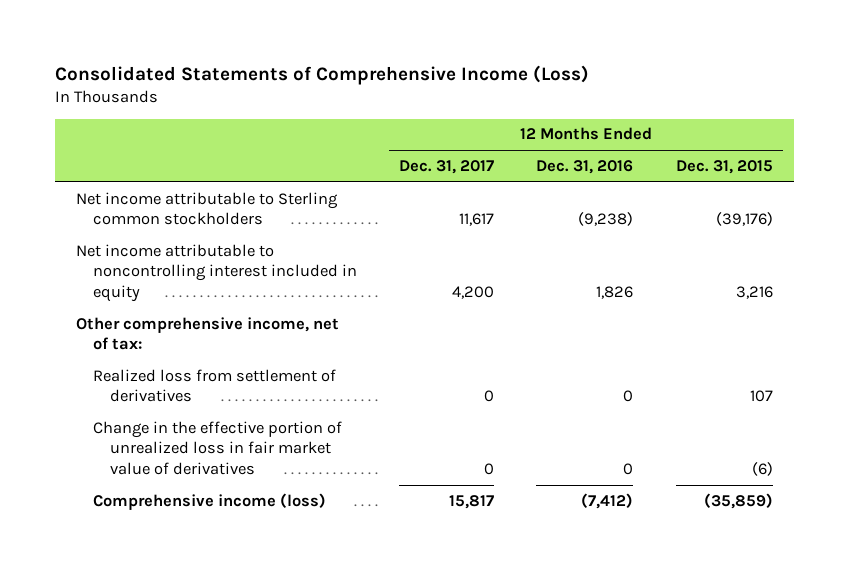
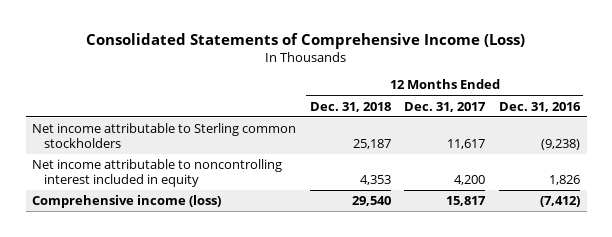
- | 12 Months Ended Dec. 31, 2017 | 12 Months Ended Dec. 31, 2016 | 12 Months Ended Dec. 31, 2015
+ | 12 Months Ended Dec. 31, 2018 | 12 Months Ended Dec. 31, 2017 | 12 Months Ended Dec. 31, 2016
- Other comprehensive income, net of tax:
- Realized loss from settlement of derivatives | 0 | 0 | 107
- Change in the effective portion of unrealized loss in fair market value of derivatives | 0 | 0 | (6)

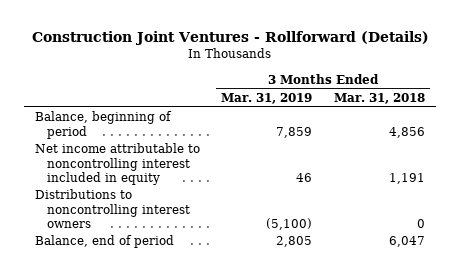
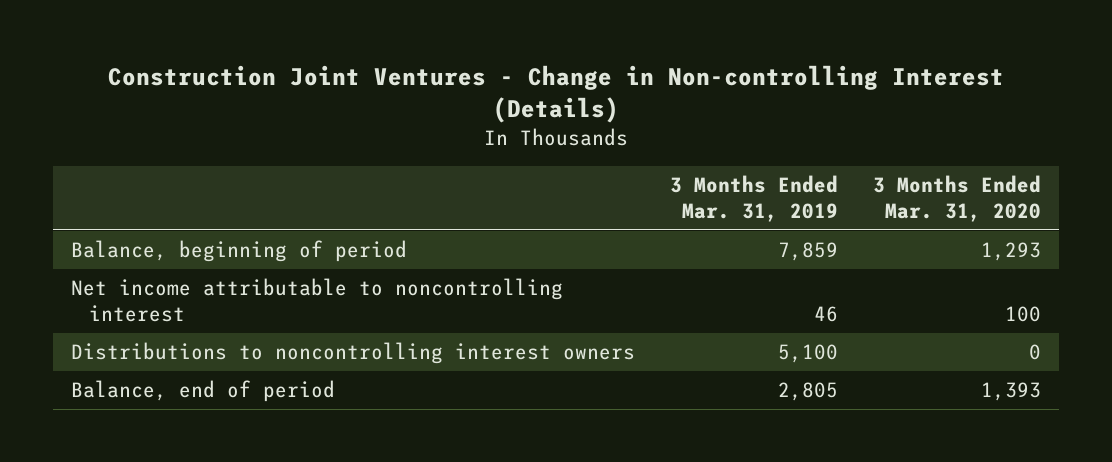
- Construction Joint Ventures - Rollforward (Details)
+ Construction Joint Ventures - Change in Non-controlling Interest (Details)
- | 3 Months Ended Mar. 31, 2019 | 3 Months Ended Mar. 31, 2018
+ | 3 Months Ended Mar. 31, 2019 | 3 Months Ended Mar. 31, 2020
- Net income attributable to noncontrolling interest included in equity | 46 | 1,191
- Distributions to noncontrolling interest owners | (5,100) | 0
+ Net income attributable to noncontrolling interest | 46 | 100
+ Distributions to noncontrolling interest owners | 5,100 | 0

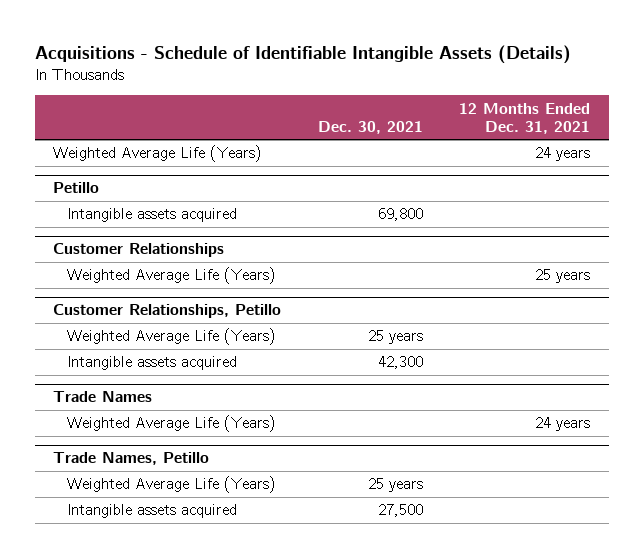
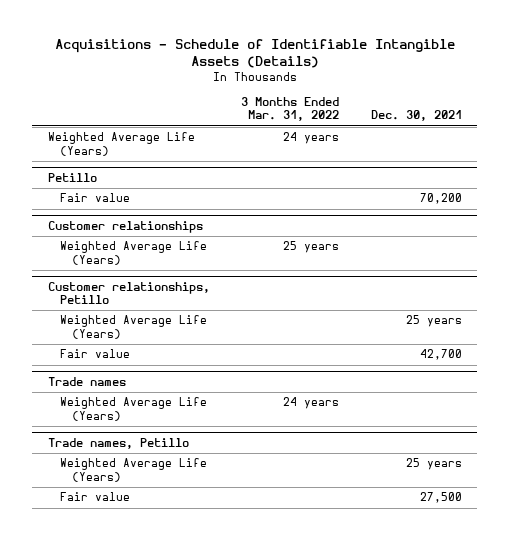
- | Dec. 30, 2021 | 12 Months Ended Dec. 31, 2021
+ | 3 Months Ended Mar. 31, 2022 | Dec. 30, 2021
@ Petillo
- Intangible assets acquired | 69,800 |
- Customer Relationships
@ Petillo
+ Fair value | | 70,200
+ Customer relationships
- Customer Relationships, Petillo
+ Customer relationships, Petillo
- Intangible assets acquired | 42,300 |
- Trade Names
+ Fair value | | 42,700
+ Trade names
- Trade Names, Petillo
+ Trade names, Petillo
- Intangible assets acquired | 27,500 |
+ Fair value | | 27,500

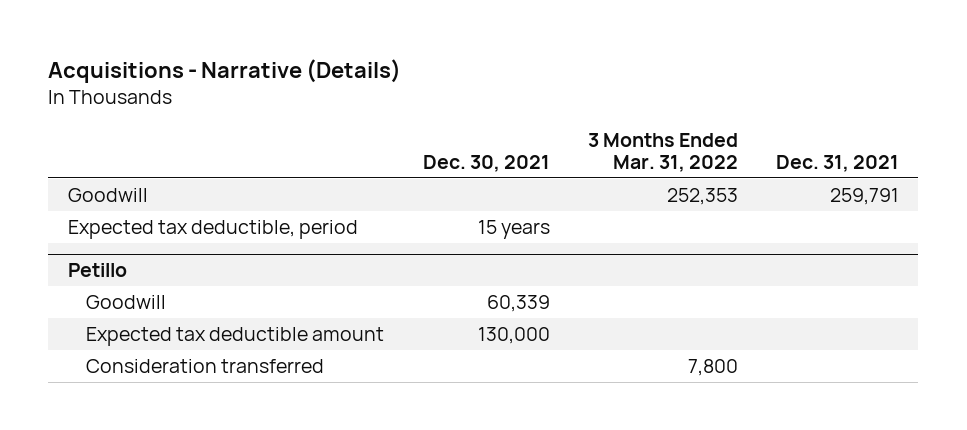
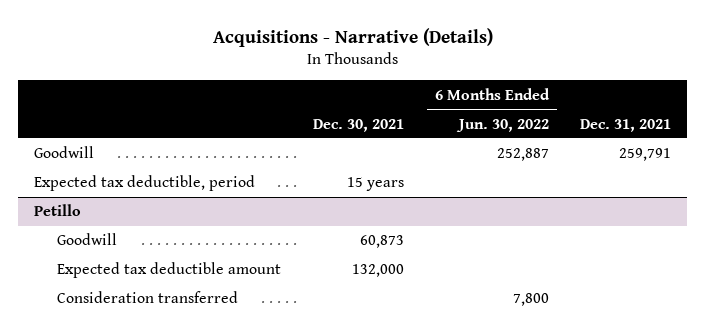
- | Dec. 30, 2021 | 3 Months Ended Mar. 31, 2022 | Dec. 31, 2021
+ | Dec. 30, 2021 | 6 Months Ended Jun. 30, 2022 | Dec. 31, 2021
@ Petillo
- Goodwill | 60,339 | |
- Expected tax deductible amount | 130,000 | |
+ Goodwill | 60,873 | |
+ Expected tax deductible amount | 132,000 | |

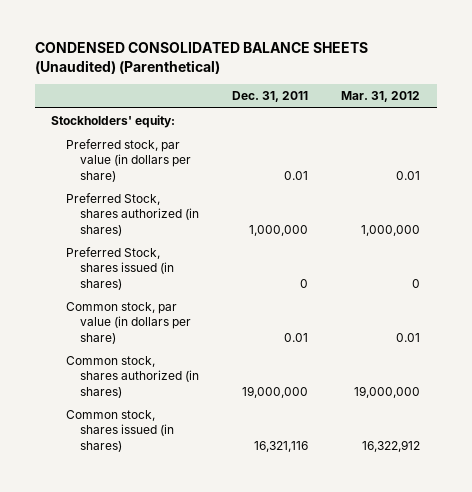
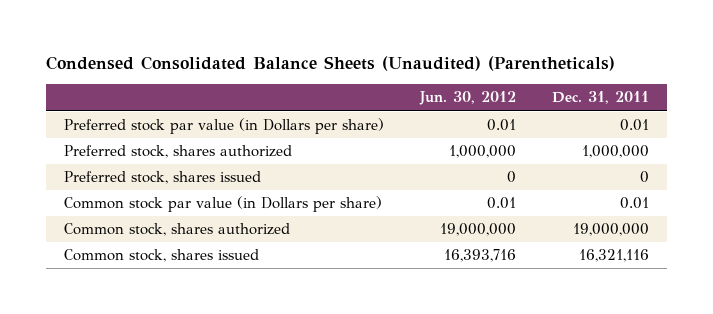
- CONDENSED CONSOLIDATED BALANCE SHEETS (Unaudited) (Parenthetical)
+ Condensed Consolidated Balance Sheets (Unaudited) (Parentheticals)
- | Dec. 31, 2011 | Mar. 31, 2012
+ | Jun. 30, 2012 | Dec. 31, 2011
- Stockholders' equity:
- Preferred stock, par value (in dollars per share) | 0.01 | 0.01
- Preferred Stock, shares authorized (in shares) | 1,000,000 | 1,000,000
- Preferred Stock, shares issued (in shares) | 0 | 0
- Common stock, par value (in dollars per share) | 0.01 | 0.01
- Common stock, shares authorized (in shares) | 19,000,000 | 19,000,000
- Common stock, shares issued (in shares) | 16,321,116 | 16,322,912
+ Preferred stock par value (in Dollars per share) | 0.01 | 0.01
+ Preferred stock, shares authorized | 1,000,000 | 1,000,000
+ Preferred stock, shares issued | 0 | 0
+ Common stock par value (in Dollars per share) | 0.01 | 0.01
+ Common stock, shares authorized | 19,000,000 | 19,000,000
+ Common stock, shares issued | 16,393,716 | 16,321,116

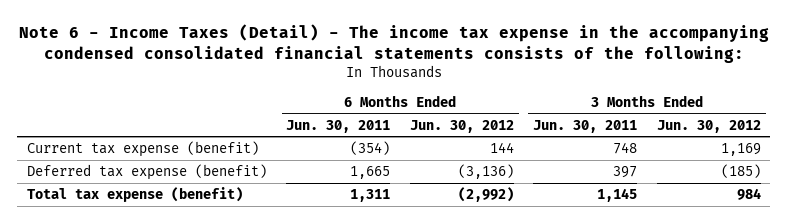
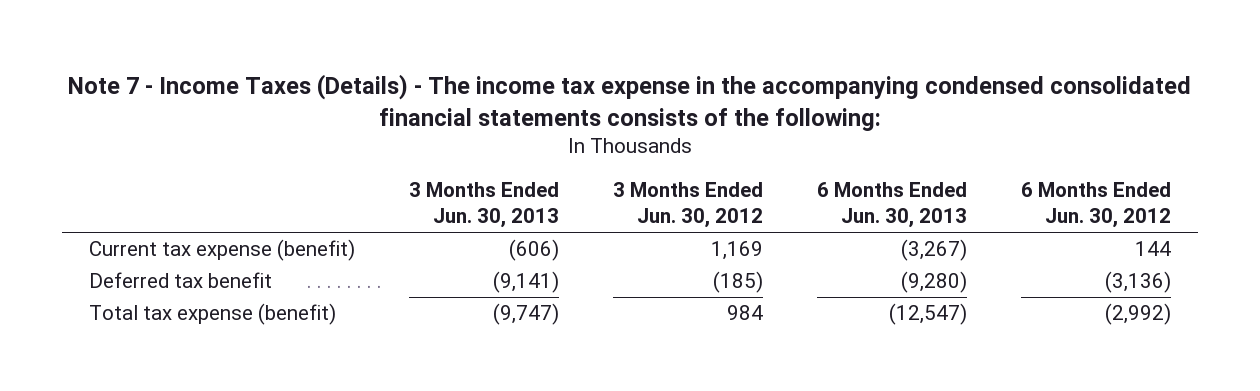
- Note 6 - Income Taxes (Detail) - The income tax expense in the accompanying condensed consolidated financial statements consists of the following:
+ Note 7 - Income Taxes (Details) - The income tax expense in the accompanying condensed consolidated financial statements consists of the following:
- | 6 Months Ended Jun. 30, 2011 | 6 Months Ended Jun. 30, 2012 | 3 Months Ended Jun. 30, 2011 | 3 Months Ended Jun. 30, 2012
+ | 3 Months Ended Jun. 30, 2013 | 3 Months Ended Jun. 30, 2012 | 6 Months Ended Jun. 30, 2013 | 6 Months Ended Jun. 30, 2012
- Deferred tax expense (benefit) | 1,665 | (3,136) | 397 | (185)
+ Deferred tax benefit | (9,141) | (185) | (9,280) | (3,136)

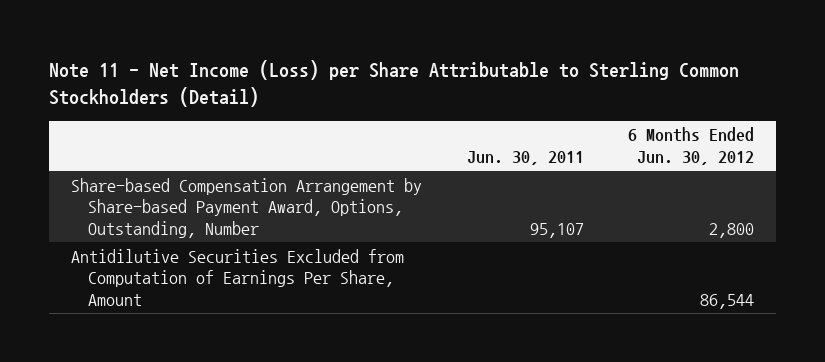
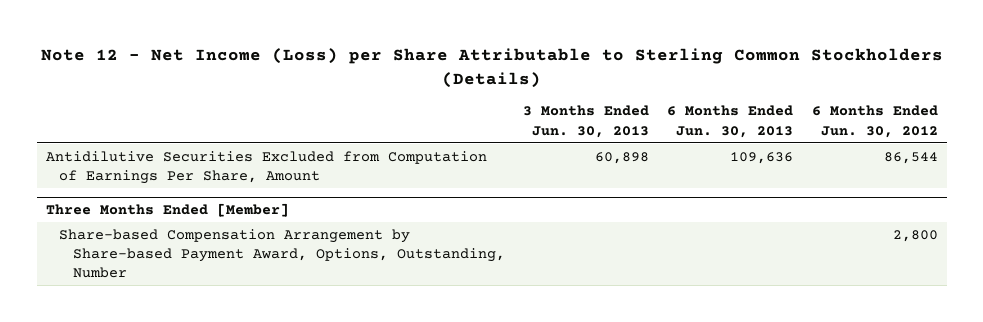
- Note 11 - Net Income (Loss) per Share Attributable to Sterling Common Stockholders (Detail)
+ Note 12 - Net Income (Loss) per Share Attributable to Sterling Common Stockholders (Details)
- | Jun. 30, 2011 | 6 Months Ended Jun. 30, 2012
+ | 3 Months Ended Jun. 30, 2013 | 6 Months Ended Jun. 30, 2013 | 6 Months Ended Jun. 30, 2012
- Share-based Compensation Arrangement by Share-based Payment Award, Options, Outstanding, Number | 95,107 | 2,800
+ Three Months Ended [Member]
+ Share-based Compensation Arrangement by Share-based Payment Award, Options, Outstanding, Number | | | 2,800

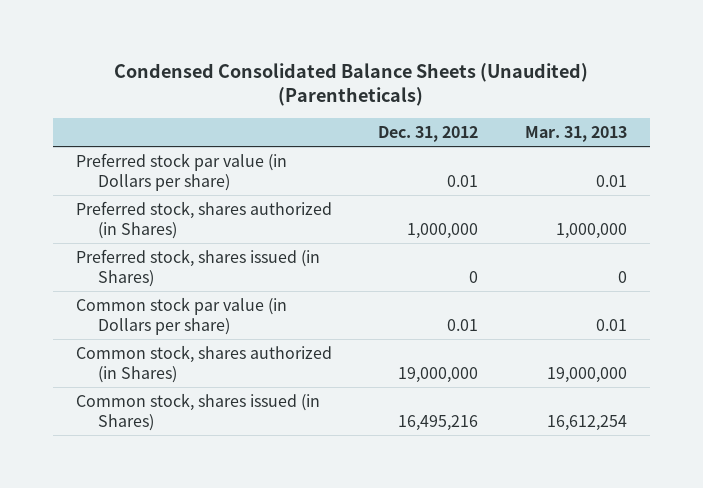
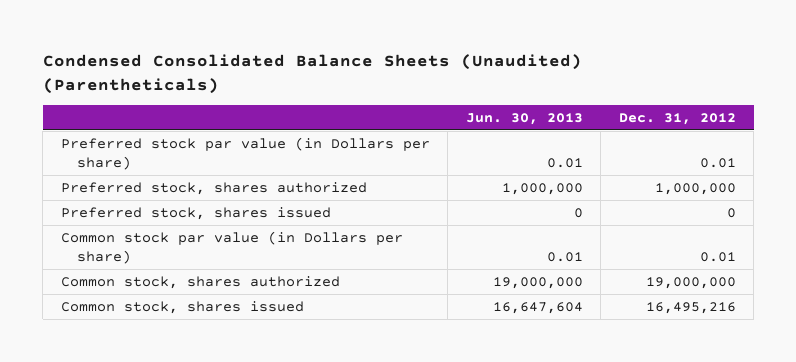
- | Dec. 31, 2012 | Mar. 31, 2013
+ | Jun. 30, 2013 | Dec. 31, 2012
- Preferred stock, shares authorized (in Shares) | 1,000,000 | 1,000,000
- Preferred stock, shares issued (in Shares) | 0 | 0
+ Preferred stock, shares authorized | 1,000,000 | 1,000,000
+ Preferred stock, shares issued | 0 | 0
- Common stock, shares authorized (in Shares) | 19,000,000 | 19,000,000
- Common stock, shares issued (in Shares) | 16,495,216 | 16,612,254
+ Common stock, shares authorized | 19,000,000 | 19,000,000
+ Common stock, shares issued | 16,647,604 | 16,495,216

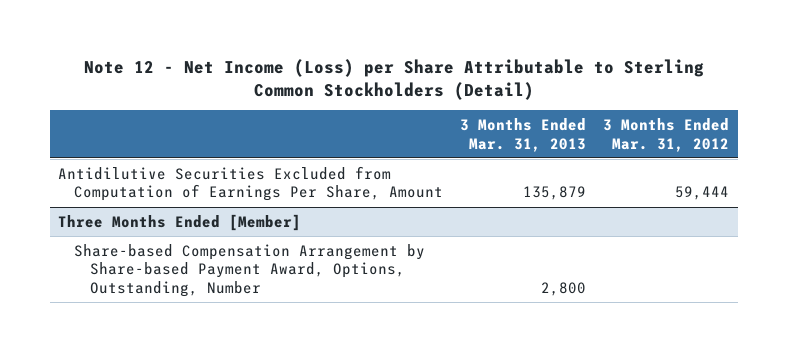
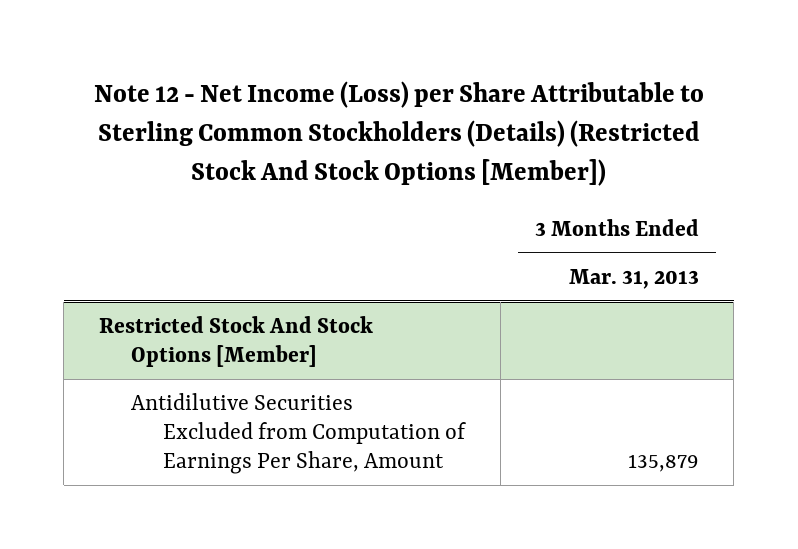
- Note 12 - Net Income (Loss) per Share Attributable to Sterling Common Stockholders (Detail)
+ Note 12 - Net Income (Loss) per Share Attributable to Sterling Common Stockholders (Details) (Restricted Stock And Stock Options [Member])
- | 3 Months Ended Mar. 31, 2013 | 3 Months Ended Mar. 31, 2012
+ | 3 Months Ended Mar. 31, 2013
+ Restricted Stock And Stock Options [Member]
- Three Months Ended [Member]
- Share-based Compensation Arrangement by Share-based Payment Award, Options, Outstanding, Number | 2,800 |

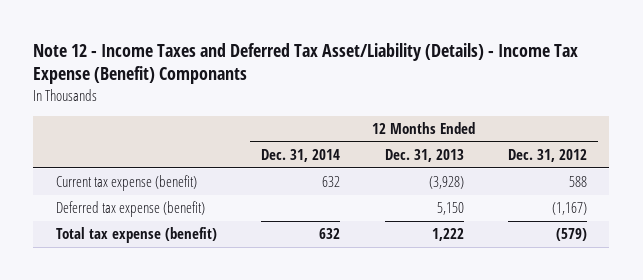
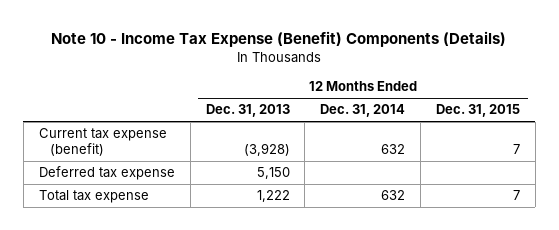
- Note 12 - Income Taxes and Deferred Tax Asset/Liability (Details) - Income Tax Expense (Benefit) Componants
+ Note 10 - Income Tax Expense (Benefit) Components (Details)
- | 12 Months Ended Dec. 31, 2014 | 12 Months Ended Dec. 31, 2013 | 12 Months Ended Dec. 31, 2012
+ | 12 Months Ended Dec. 31, 2013 | 12 Months Ended Dec. 31, 2014 | 12 Months Ended Dec. 31, 2015
- Deferred tax expense (benefit) | | 5,150 | (1,167)
- Total tax expense (benefit) | 632 | 1,222 | (579)
+ Deferred tax expense | 5,150 | |
+ Total tax expense | 1,222 | 632 | 7

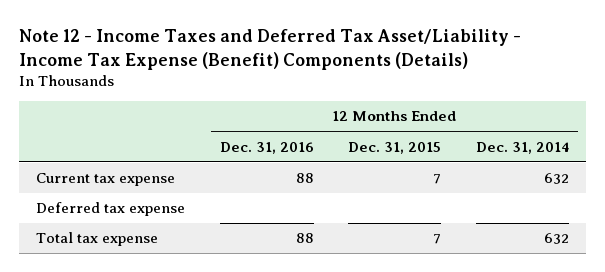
- Note 10 - Income Tax Expense (Benefit) Components (Details)
+ Note 12 - Income Taxes and Deferred Tax Asset/Liability - Income Tax Expense (Benefit) Components (Details)
- | 12 Months Ended Dec. 31, 2013 | 12 Months Ended Dec. 31, 2014 | 12 Months Ended Dec. 31, 2015
+ | 12 Months Ended Dec. 31, 2016 | 12 Months Ended Dec. 31, 2015 | 12 Months Ended Dec. 31, 2014
- Current tax expense (benefit) | (3,928) | 632 | 7
+ Current tax expense | 88 | 7 | 632

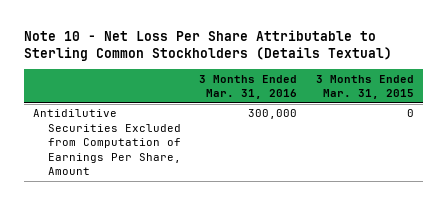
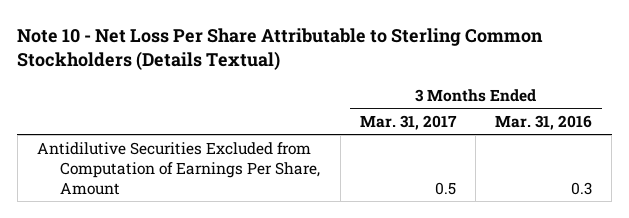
- | 3 Months Ended Mar. 31, 2016 | 3 Months Ended Mar. 31, 2015
+ | 3 Months Ended Mar. 31, 2017 | 3 Months Ended Mar. 31, 2016
- Antidilutive Securities Excluded from Computation of Earnings Per Share, Amount | 300,000 | 0
+ Antidilutive Securities Excluded from Computation of Earnings Per Share, Amount | 0.5 | 0.3

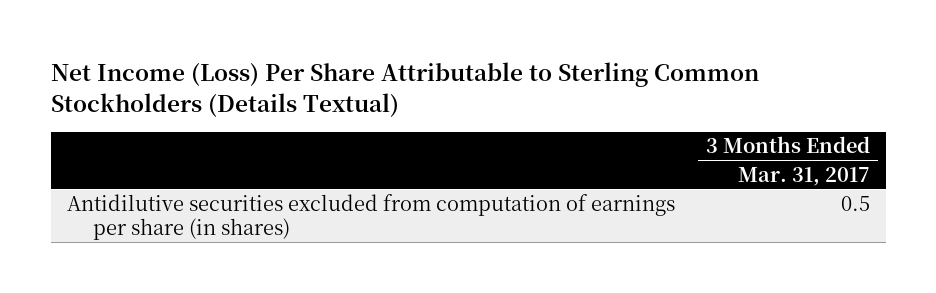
- Note 10 - Net Loss Per Share Attributable to Sterling Common Stockholders (Details Textual)
+ Net Income (Loss) Per Share Attributable to Sterling Common Stockholders (Details Textual)
- | 3 Months Ended Mar. 31, 2017 | 3 Months Ended Mar. 31, 2016
+ | 3 Months Ended Mar. 31, 2017
- Antidilutive Securities Excluded from Computation of Earnings Per Share, Amount | 0.5 | 0.3
+ Antidilutive securities excluded from computation of earnings per share (in shares) | 0.5

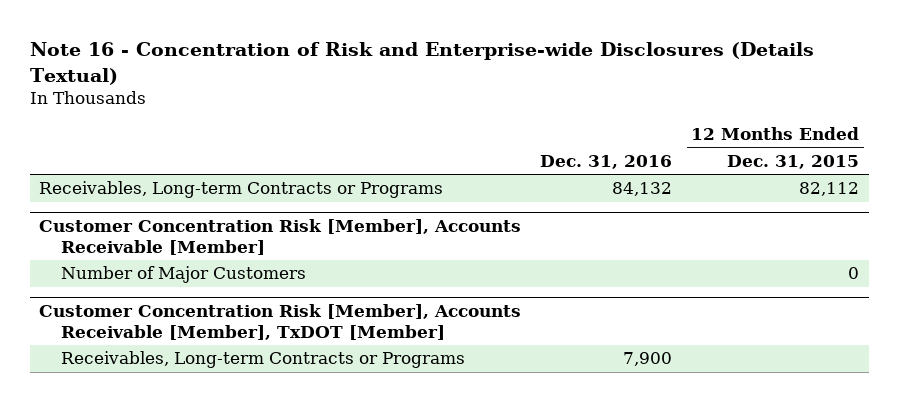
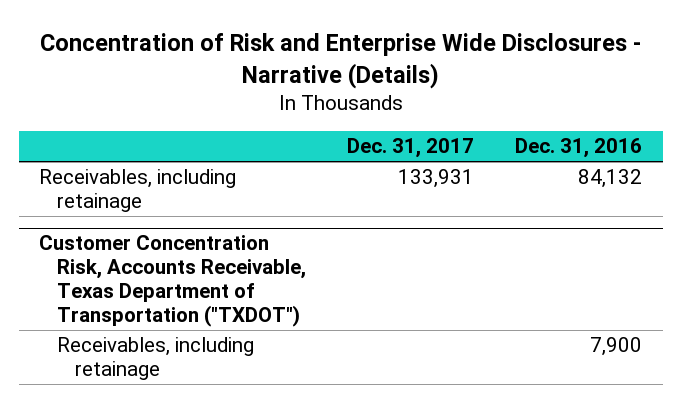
- Note 16 - Concentration of Risk and Enterprise-wide Disclosures (Details Textual)
+ Concentration of Risk and Enterprise Wide Disclosures - Narrative (Details)
- | Dec. 31, 2016 | 12 Months Ended Dec. 31, 2015
+ | Dec. 31, 2017 | Dec. 31, 2016
- Receivables, Long-term Contracts or Programs | 84,132 | 82,112
- Customer Concentration Risk [Member], Accounts Receivable [Member]
- Number of Major Customers | | 0
- Customer Concentration Risk [Member], Accounts Receivable [Member], TxDOT [Member]
- Receivables, Long-term Contracts or Programs | 7,900 |
+ Receivables, including retainage | 133,931 | 84,132
+ Customer Concentration Risk, Accounts Receivable, Texas Department of Transportation ("TXDOT")
+ Receivables, including retainage | | 7,900

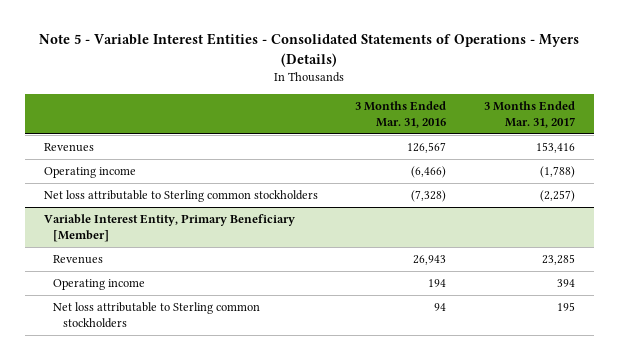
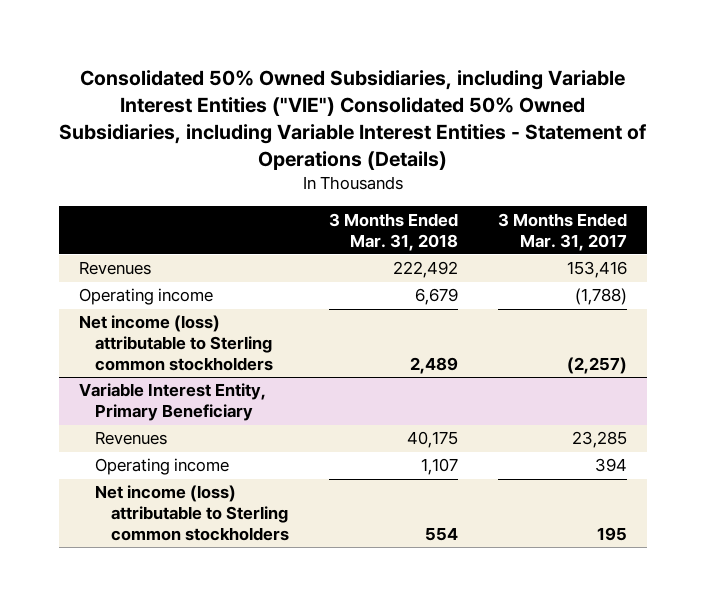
- Note 5 - Variable Interest Entities - Consolidated Statements of Operations - Myers (Details)
+ Consolidated 50% Owned Subsidiaries, including Variable Interest Entities ("VIE") Consolidated 50% Owned Subsidiaries, including Variable Interest Entities - Statement of Operations (Details)
- | 3 Months Ended Mar. 31, 2016 | 3 Months Ended Mar. 31, 2017
+ | 3 Months Ended Mar. 31, 2018 | 3 Months Ended Mar. 31, 2017
- Net loss attributable to Sterling common stockholders | (7,328) | (2,257)
- Variable Interest Entity, Primary Beneficiary [Member]
+ Net income (loss) attributable to Sterling common stockholders | 2,489 | (2,257)
+ Variable Interest Entity, Primary Beneficiary
- Net loss attributable to Sterling common stockholders | 94 | 195
+ Net income (loss) attributable to Sterling common stockholders | 554 | 195

